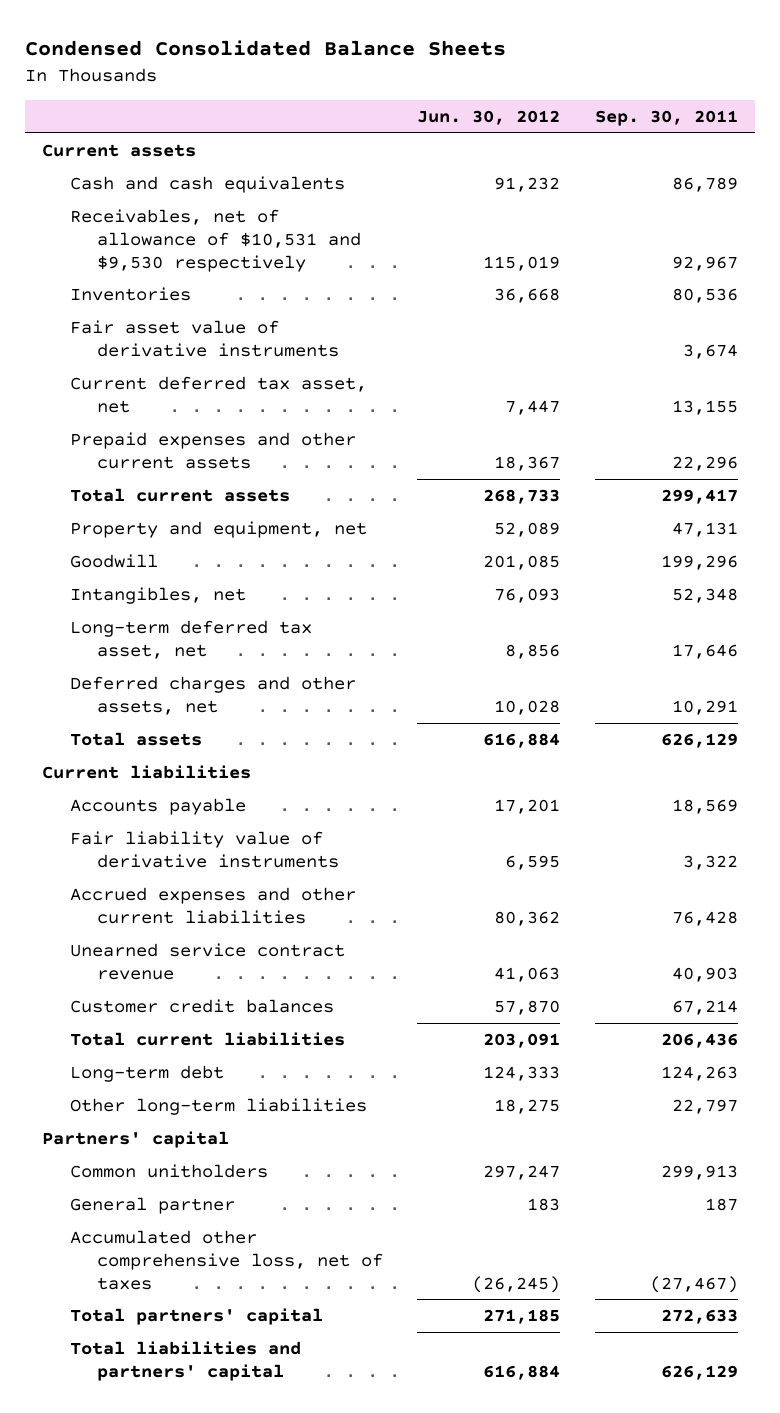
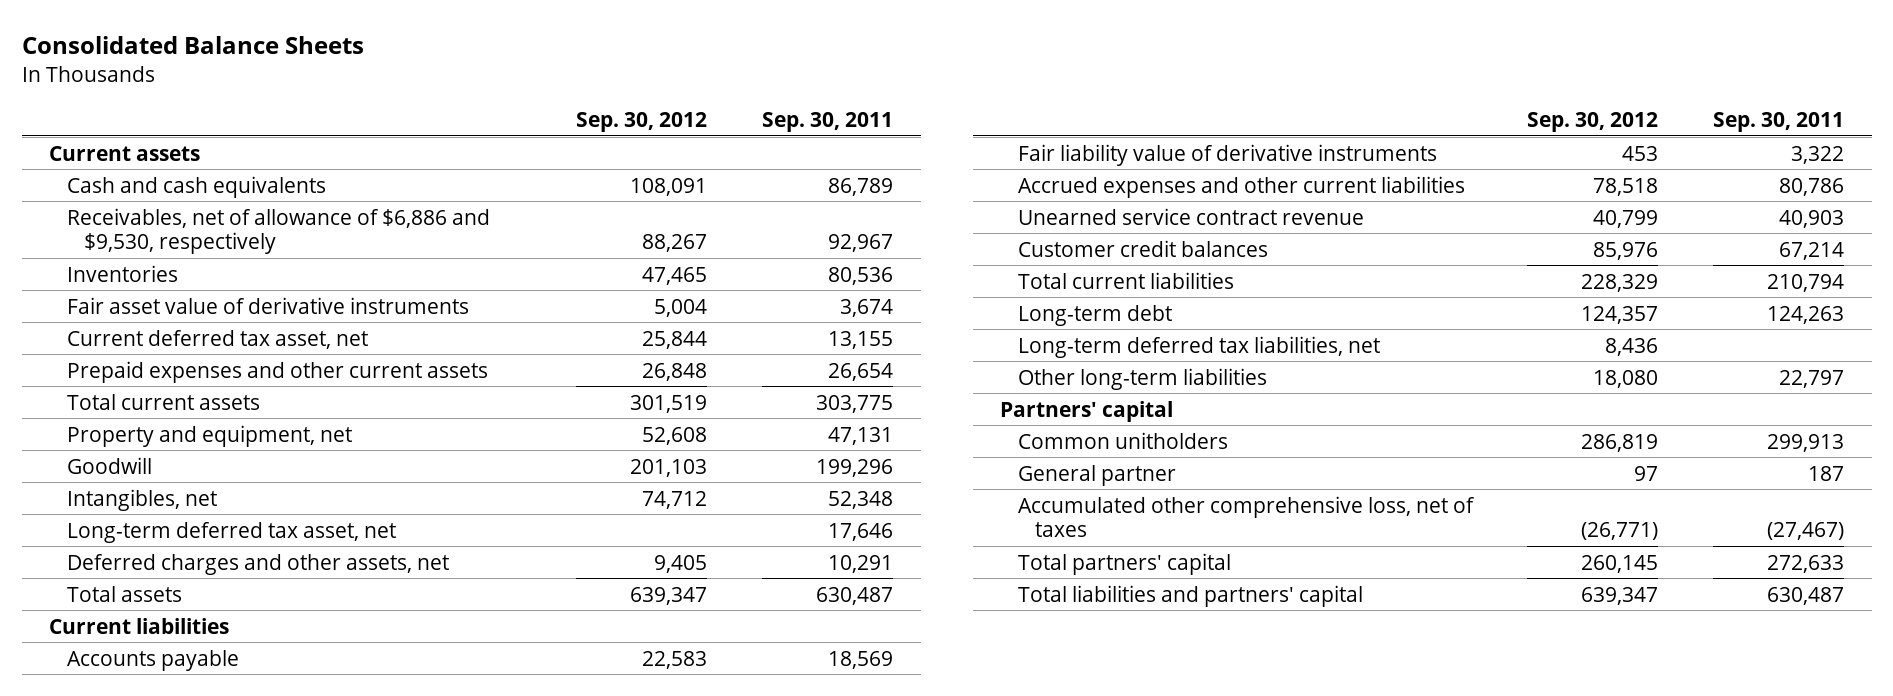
- Condensed Consolidated Balance Sheets
+ Consolidated Balance Sheets
- | Jun. 30, 2012 | Sep. 30, 2011
+ | Sep. 30, 2012 | Sep. 30, 2011
- Receivables, net of allowance of $10,531 and $9,530 respectively | 115,019 | 92,967
+ Receivables, net of allowance of $6,886 and $9,530, respectively | 88,267 | 92,967
- Prepaid expenses and other current assets | 18,367 | 22,296
- Total current assets | 268,733 | 299,417
+ Prepaid expenses and other current assets | 26,848 | 26,654
+ Total current assets | 301,519 | 303,775
- Total assets | 616,884 | 626,129
+ Total assets | 639,347 | 630,487
- Accrued expenses and other current liabilities | 80,362 | 76,428
+ Accrued expenses and other current liabilities | 78,518 | 80,786
- Total current liabilities | 203,091 | 206,436
+ Total current liabilities | 228,329 | 210,794
+ Long-term deferred tax liabilities, net | 8,436 |
- Total liabilities and partners' capital | 616,884 | 626,129
+ Total liabilities and partners' capital | 639,347 | 630,487

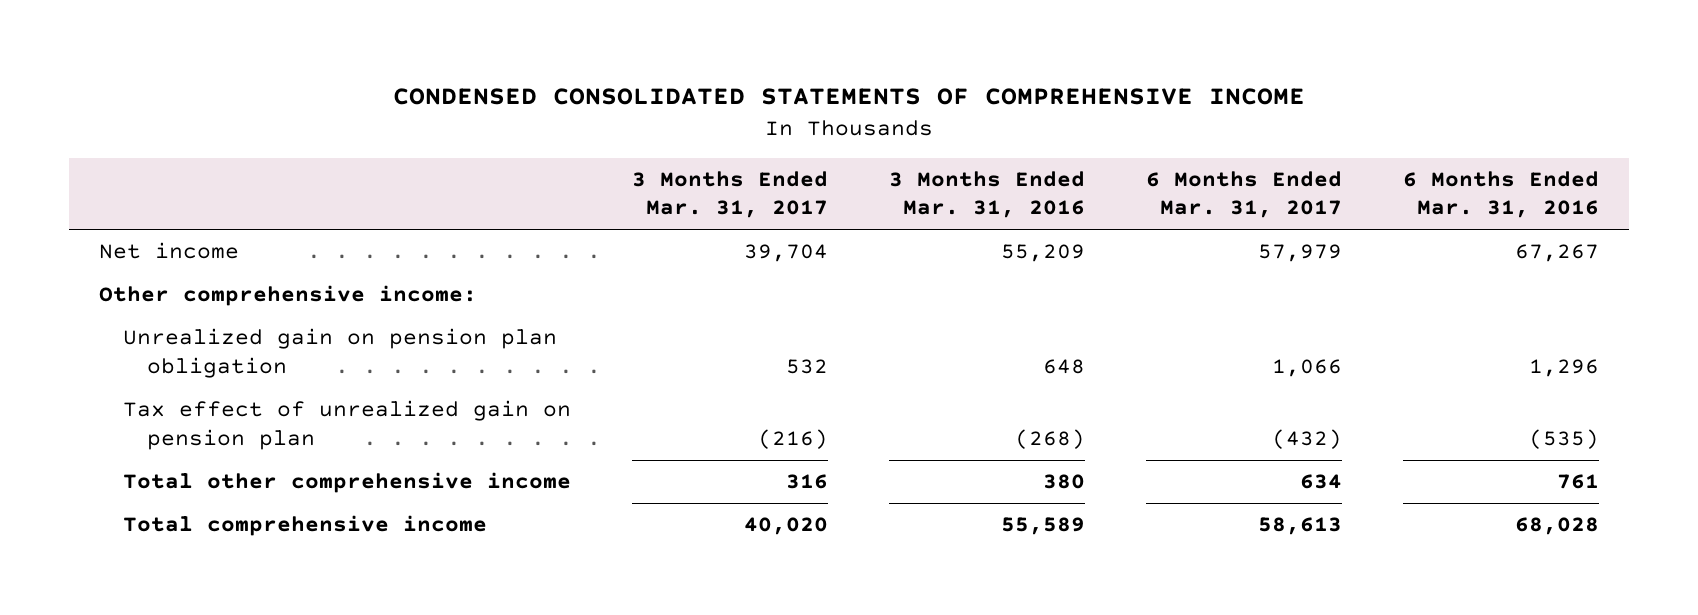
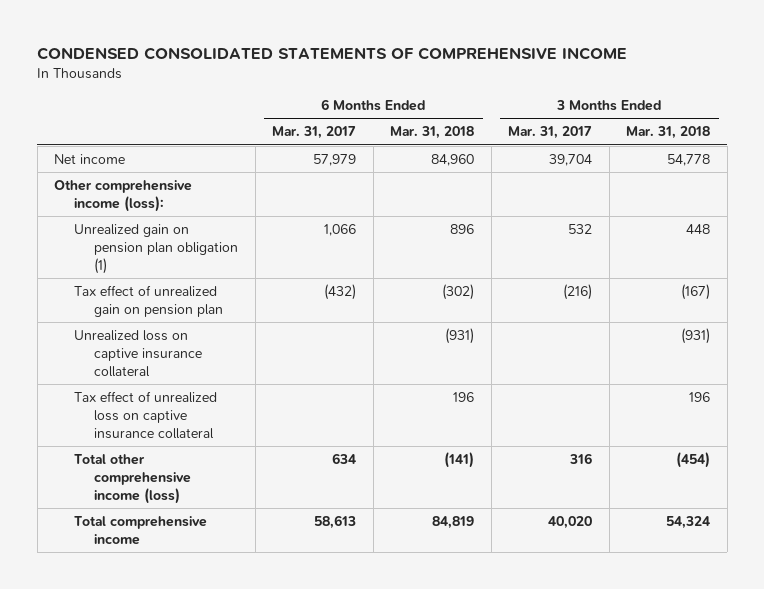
- | 3 Months Ended Mar. 31, 2017 | 3 Months Ended Mar. 31, 2016 | 6 Months Ended Mar. 31, 2017 | 6 Months Ended Mar. 31, 2016
+ | 6 Months Ended Mar. 31, 2017 | 6 Months Ended Mar. 31, 2018 | 3 Months Ended Mar. 31, 2017 | 3 Months Ended Mar. 31, 2018
- Other comprehensive income:
- Unrealized gain on pension plan obligation | 532 | 648 | 1,066 | 1,296
+ Other comprehensive income (loss):
+ Unrealized gain on pension plan obligation (1) | 1,066 | 896 | 532 | 448
- Total other comprehensive income | 316 | 380 | 634 | 761
+ Unrealized loss on captive insurance collateral | | (931) | | (931)
+ Tax effect of unrealized loss on captive insurance collateral | | 196 | | 196
+ Total other comprehensive income (loss) | 634 | (141) | 316 | (454)

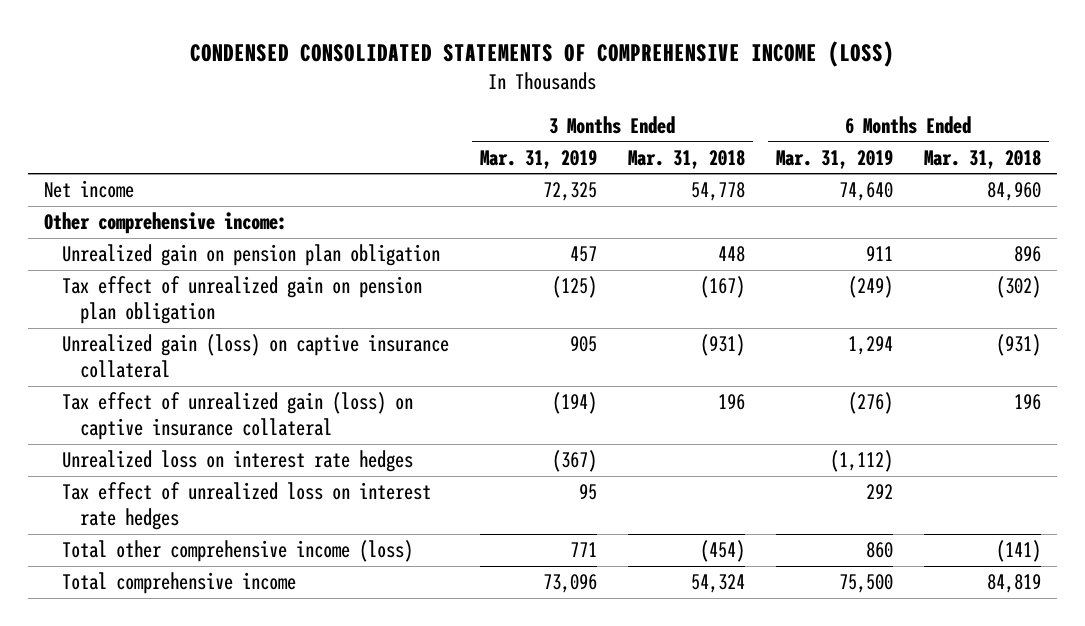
- CONDENSED CONSOLIDATED STATEMENTS OF COMPREHENSIVE INCOME
+ CONDENSED CONSOLIDATED STATEMENTS OF COMPREHENSIVE INCOME (LOSS)
- | 6 Months Ended Mar. 31, 2017 | 6 Months Ended Mar. 31, 2018 | 3 Months Ended Mar. 31, 2017 | 3 Months Ended Mar. 31, 2018
+ | 3 Months Ended Mar. 31, 2019 | 3 Months Ended Mar. 31, 2018 | 6 Months Ended Mar. 31, 2019 | 6 Months Ended Mar. 31, 2018
- Other comprehensive income (loss):
- Unrealized gain on pension plan obligation (1) | 1,066 | 896 | 532 | 448
- Tax effect of unrealized gain on pension plan | (432) | (302) | (216) | (167)
- Unrealized loss on captive insurance collateral | | (931) | | (931)
- Tax effect of unrealized loss on captive insurance collateral | | 196 | | 196
+ Other comprehensive income:
+ Unrealized gain on pension plan obligation | 457 | 448 | 911 | 896
+ Tax effect of unrealized gain on pension plan obligation | (125) | (167) | (249) | (302)
+ Unrealized gain (loss) on captive insurance collateral | 905 | (931) | 1,294 | (931)
+ Tax effect of unrealized gain (loss) on captive insurance collateral | (194) | 196 | (276) | 196
+ Unrealized loss on interest rate hedges | (367) | | (1,112) |
+ Tax effect of unrealized loss on interest rate hedges | 95 | | 292 |

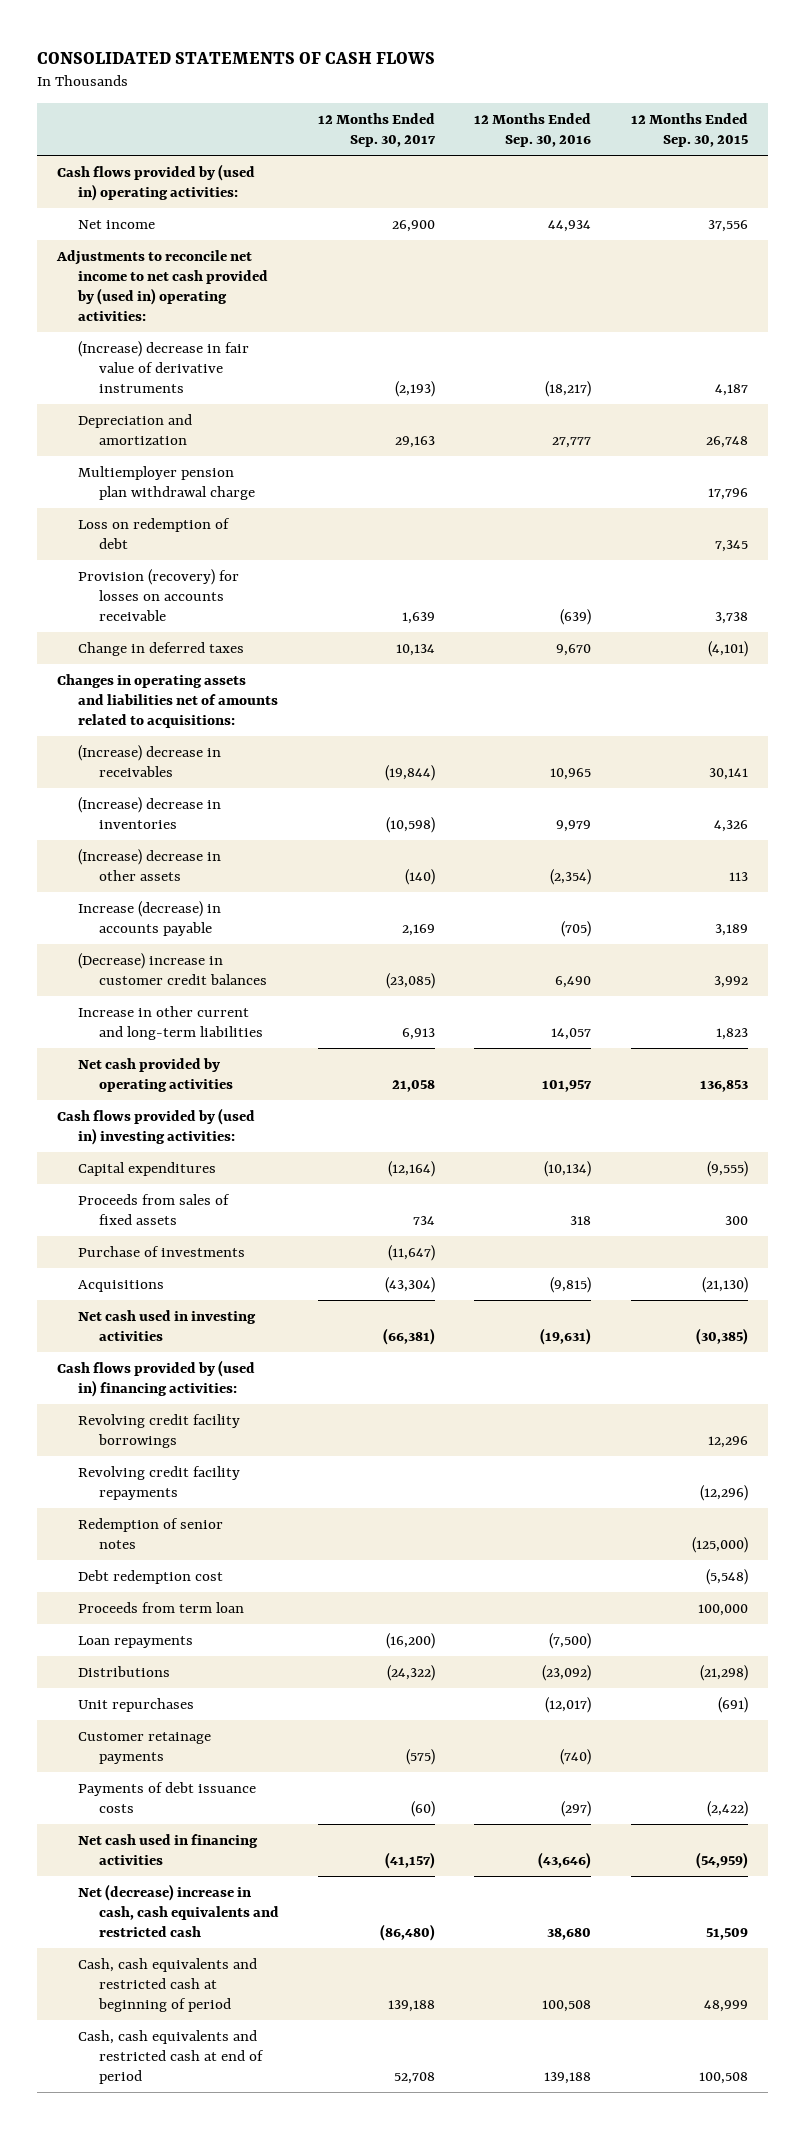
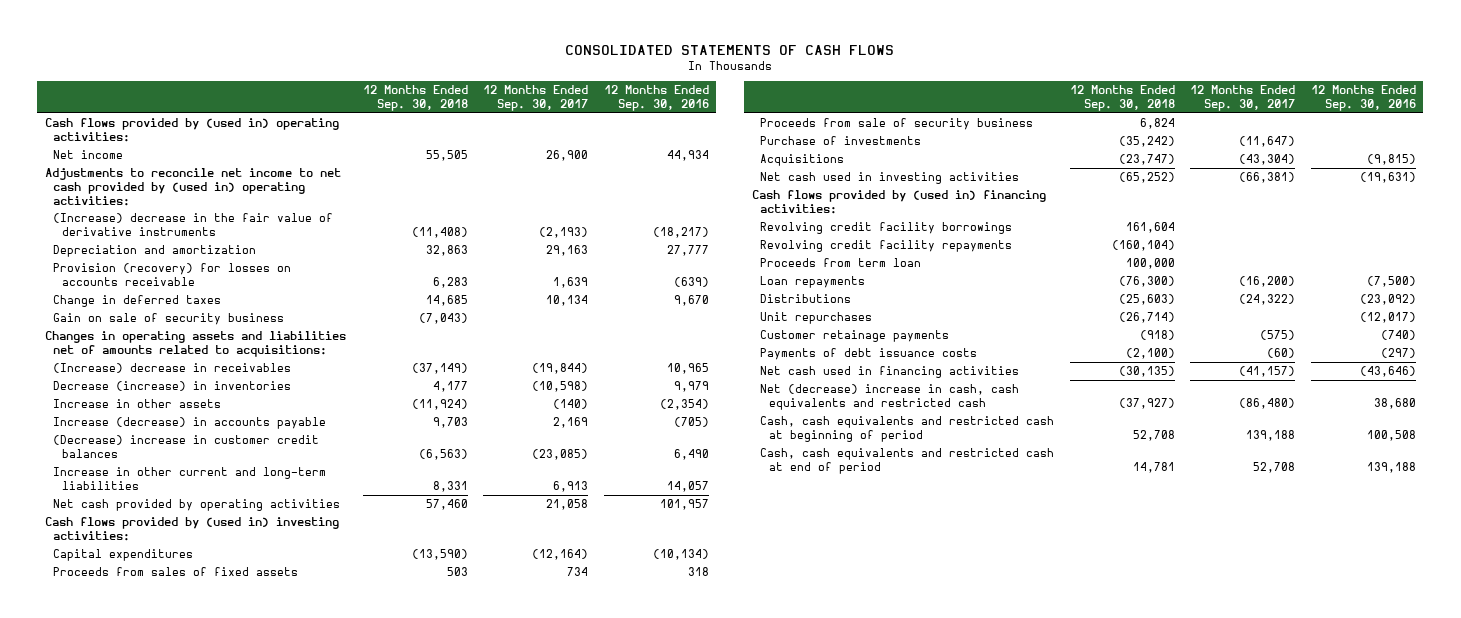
- | 12 Months Ended Sep. 30, 2017 | 12 Months Ended Sep. 30, 2016 | 12 Months Ended Sep. 30, 2015
+ | 12 Months Ended Sep. 30, 2018 | 12 Months Ended Sep. 30, 2017 | 12 Months Ended Sep. 30, 2016
- (Increase) decrease in fair value of derivative instruments | (2,193) | (18,217) | 4,187
+ (Increase) decrease in the fair value of derivative instruments | (11,408) | (2,193) | (18,217)
- Multiemployer pension plan withdrawal charge | | | 17,796
- Loss on redemption of debt | | | 7,345
+ Gain on sale of security business | (7,043) | |
- (Increase) decrease in inventories | (10,598) | 9,979 | 4,326
- (Increase) decrease in other assets | (140) | (2,354) | 113
+ Decrease (increase) in inventories | 4,177 | (10,598) | 9,979
+ Increase in other assets | (11,924) | (140) | (2,354)
+ Proceeds from sale of security business | 6,824 | |
- Redemption of senior notes | | | (125,000)
- Debt redemption cost | | | (5,548)

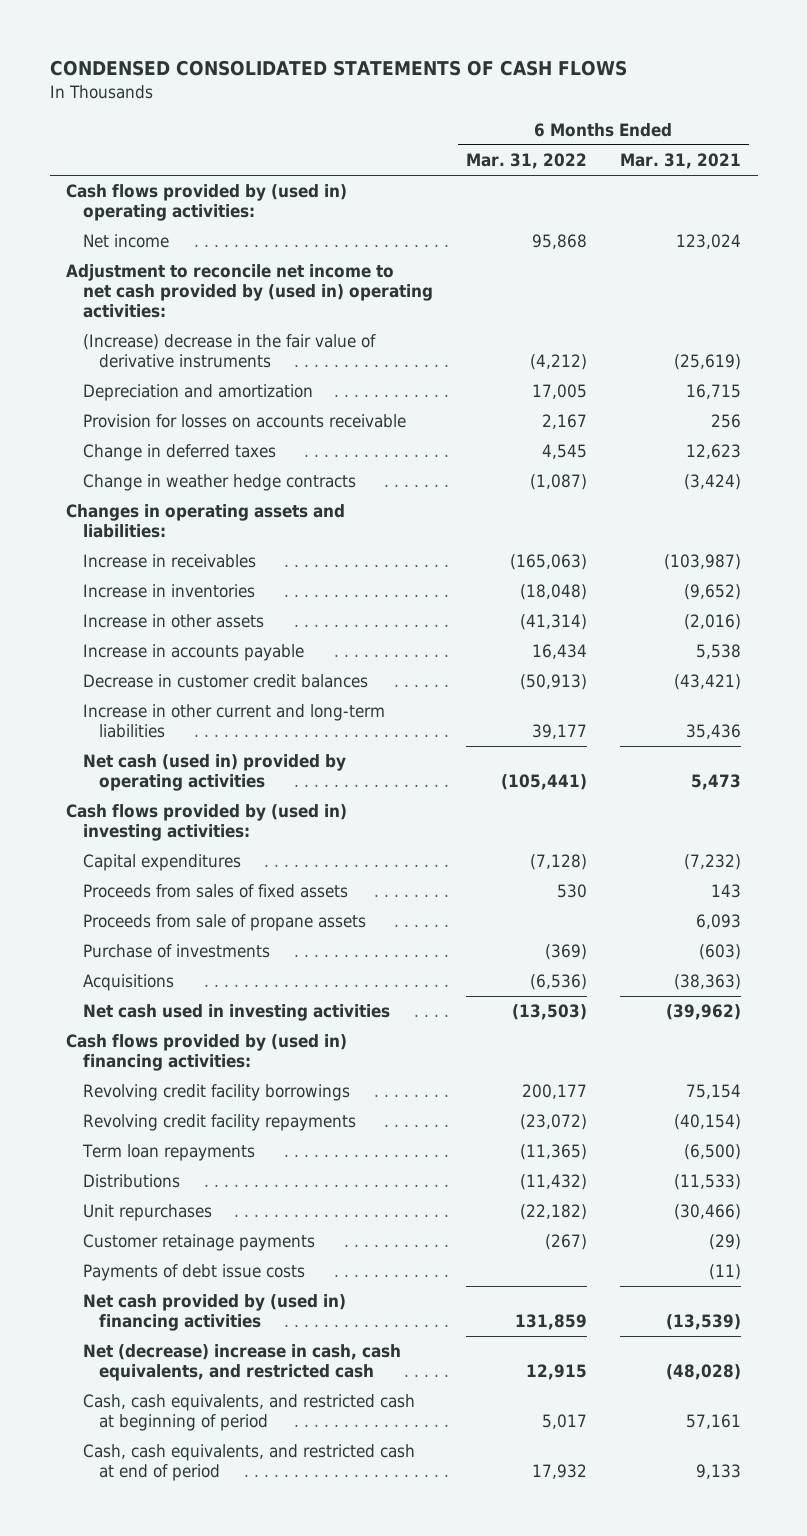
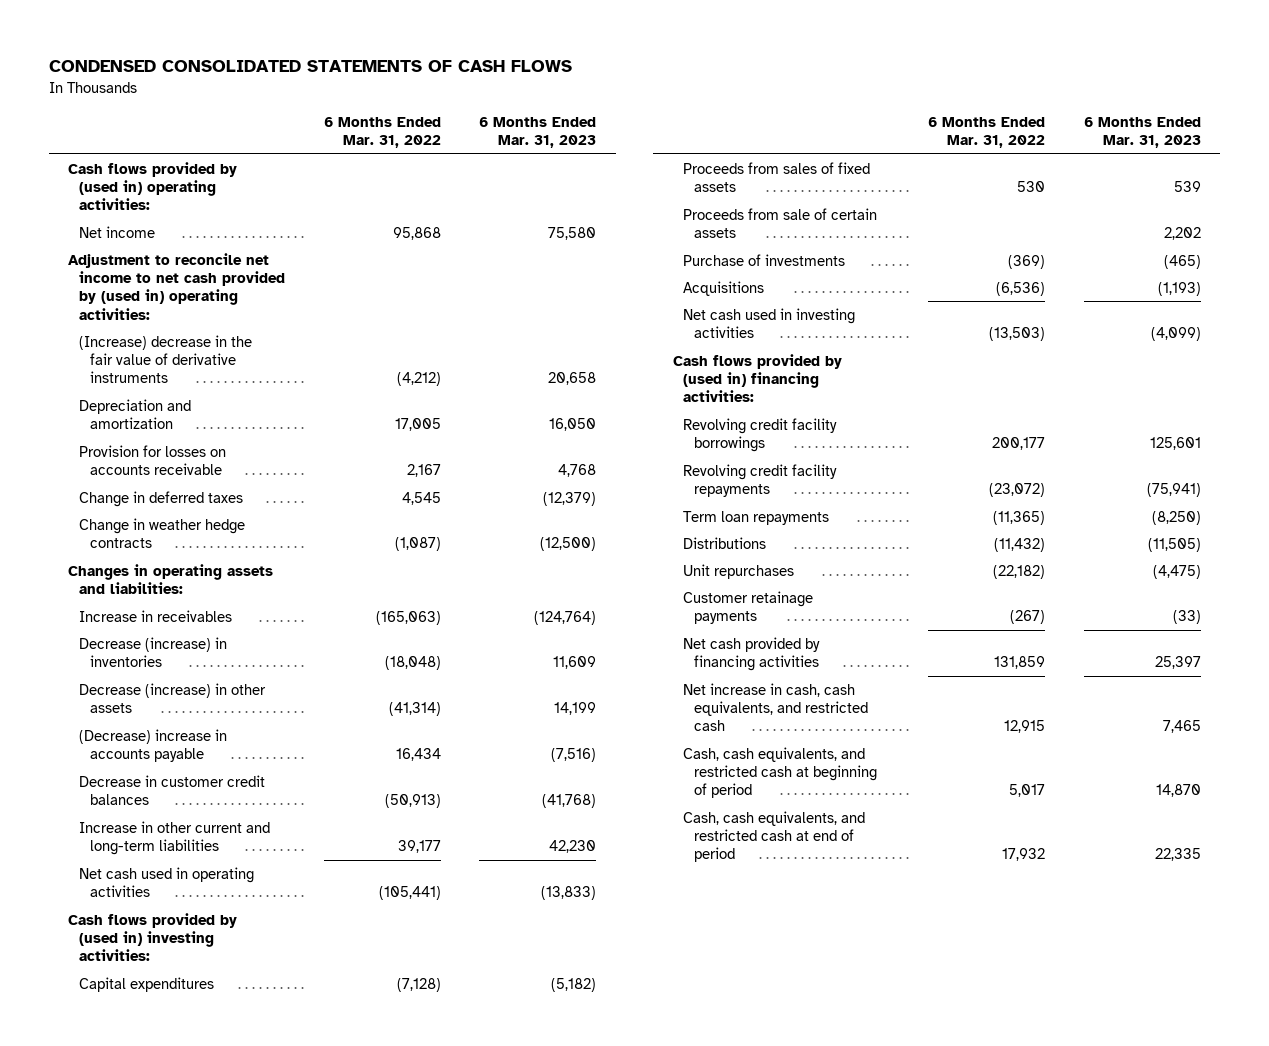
- | 6 Months Ended Mar. 31, 2022 | 6 Months Ended Mar. 31, 2021
+ | 6 Months Ended Mar. 31, 2022 | 6 Months Ended Mar. 31, 2023
- Increase in inventories | (18,048) | (9,652)
- Increase in other assets | (41,314) | (2,016)
- Increase in accounts payable | 16,434 | 5,538
+ Decrease (increase) in inventories | (18,048) | 11,609
+ Decrease (increase) in other assets | (41,314) | 14,199
+ (Decrease) increase in accounts payable | 16,434 | (7,516)
- Net cash (used in) provided by operating activities | (105,441) | 5,473
+ Net cash used in operating activities | (105,441) | (13,833)
- Proceeds from sale of propane assets | | 6,093
+ Proceeds from sale of certain assets | | 2,202
- Payments of debt issue costs | | (11)
- Net cash provided by (used in) financing activities | 131,859 | (13,539)
- Net (decrease) increase in cash, cash equivalents, and restricted cash | 12,915 | (48,028)
+ Net cash provided by financing activities | 131,859 | 25,397
+ Net increase in cash, cash equivalents, and restricted cash | 12,915 | 7,465

